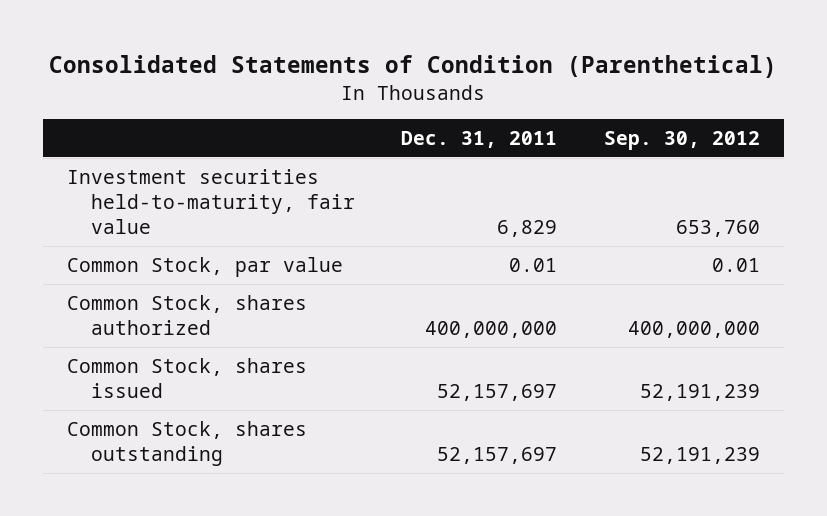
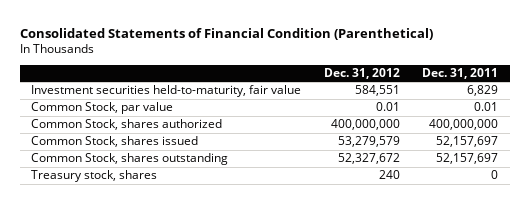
- Consolidated Statements of Condition (Parenthetical)
+ Consolidated Statements of Financial Condition (Parenthetical)
- | Dec. 31, 2011 | Sep. 30, 2012
+ | Dec. 31, 2012 | Dec. 31, 2011
+ Treasury stock, shares | 240 | 0

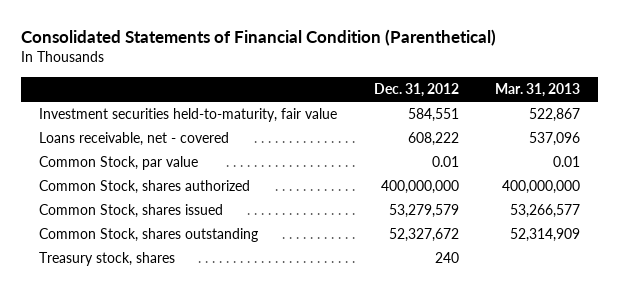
- | Dec. 31, 2012 | Dec. 31, 2011
+ | Dec. 31, 2012 | Mar. 31, 2013
+ Loans receivable, net - covered | 608,222 | 537,096

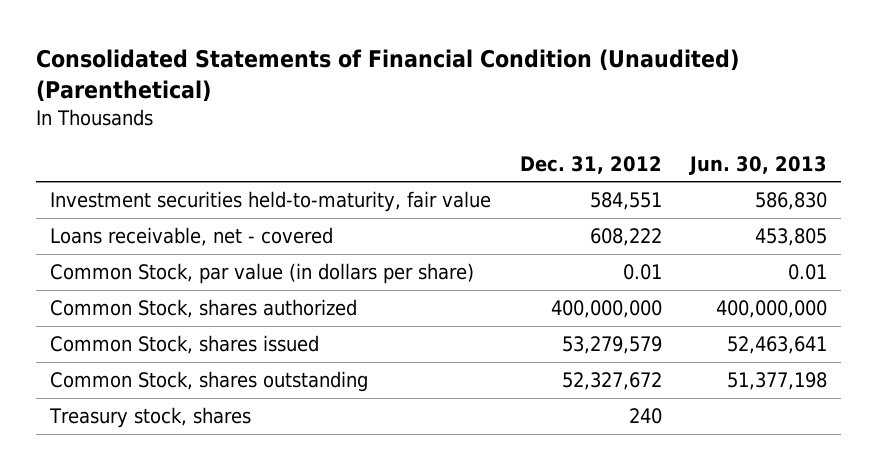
- Consolidated Statements of Financial Condition (Parenthetical)
+ Consolidated Statements of Financial Condition (Unaudited) (Parenthetical)
- | Dec. 31, 2012 | Mar. 31, 2013
+ | Dec. 31, 2012 | Jun. 30, 2013
- Common Stock, par value | 0.01 | 0.01
+ Common Stock, par value (in dollars per share) | 0.01 | 0.01

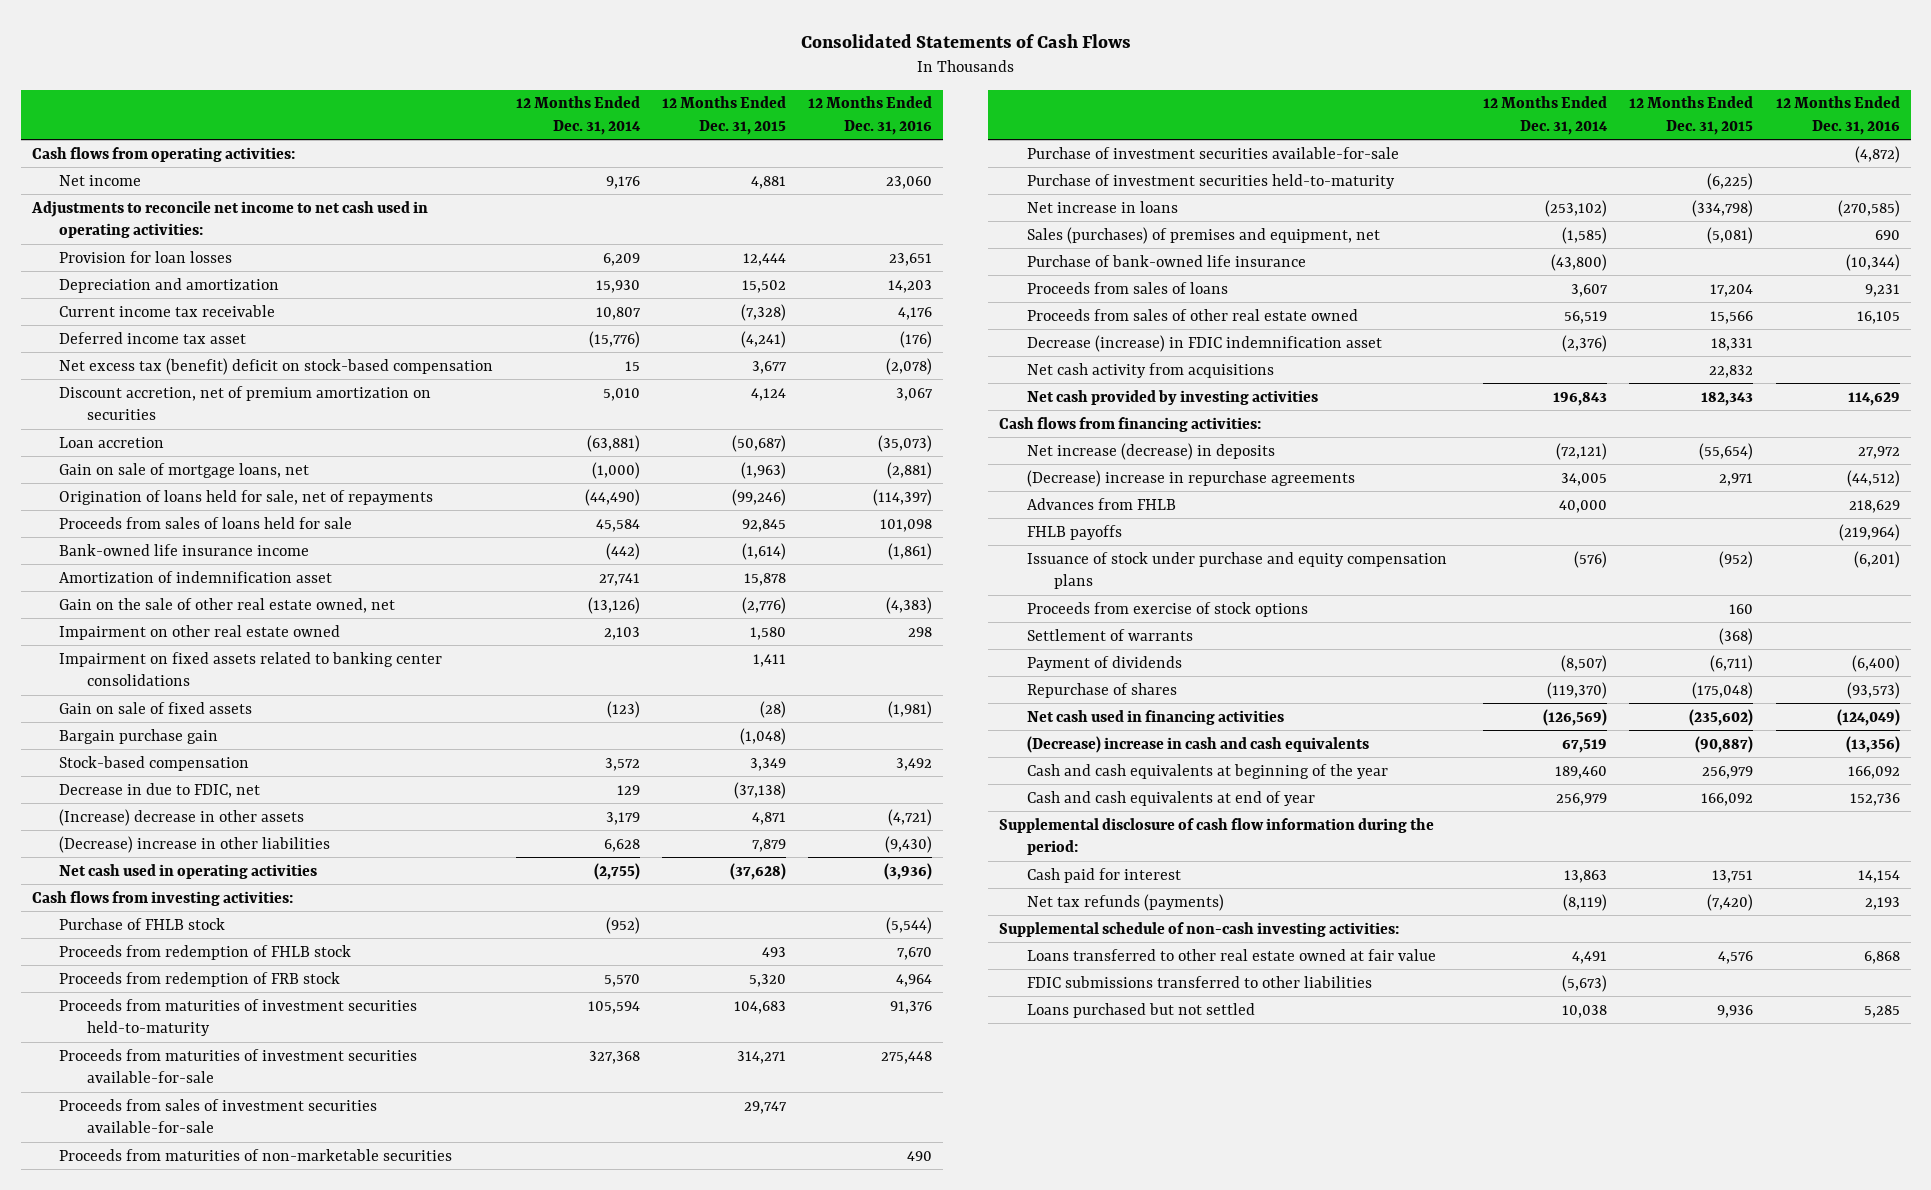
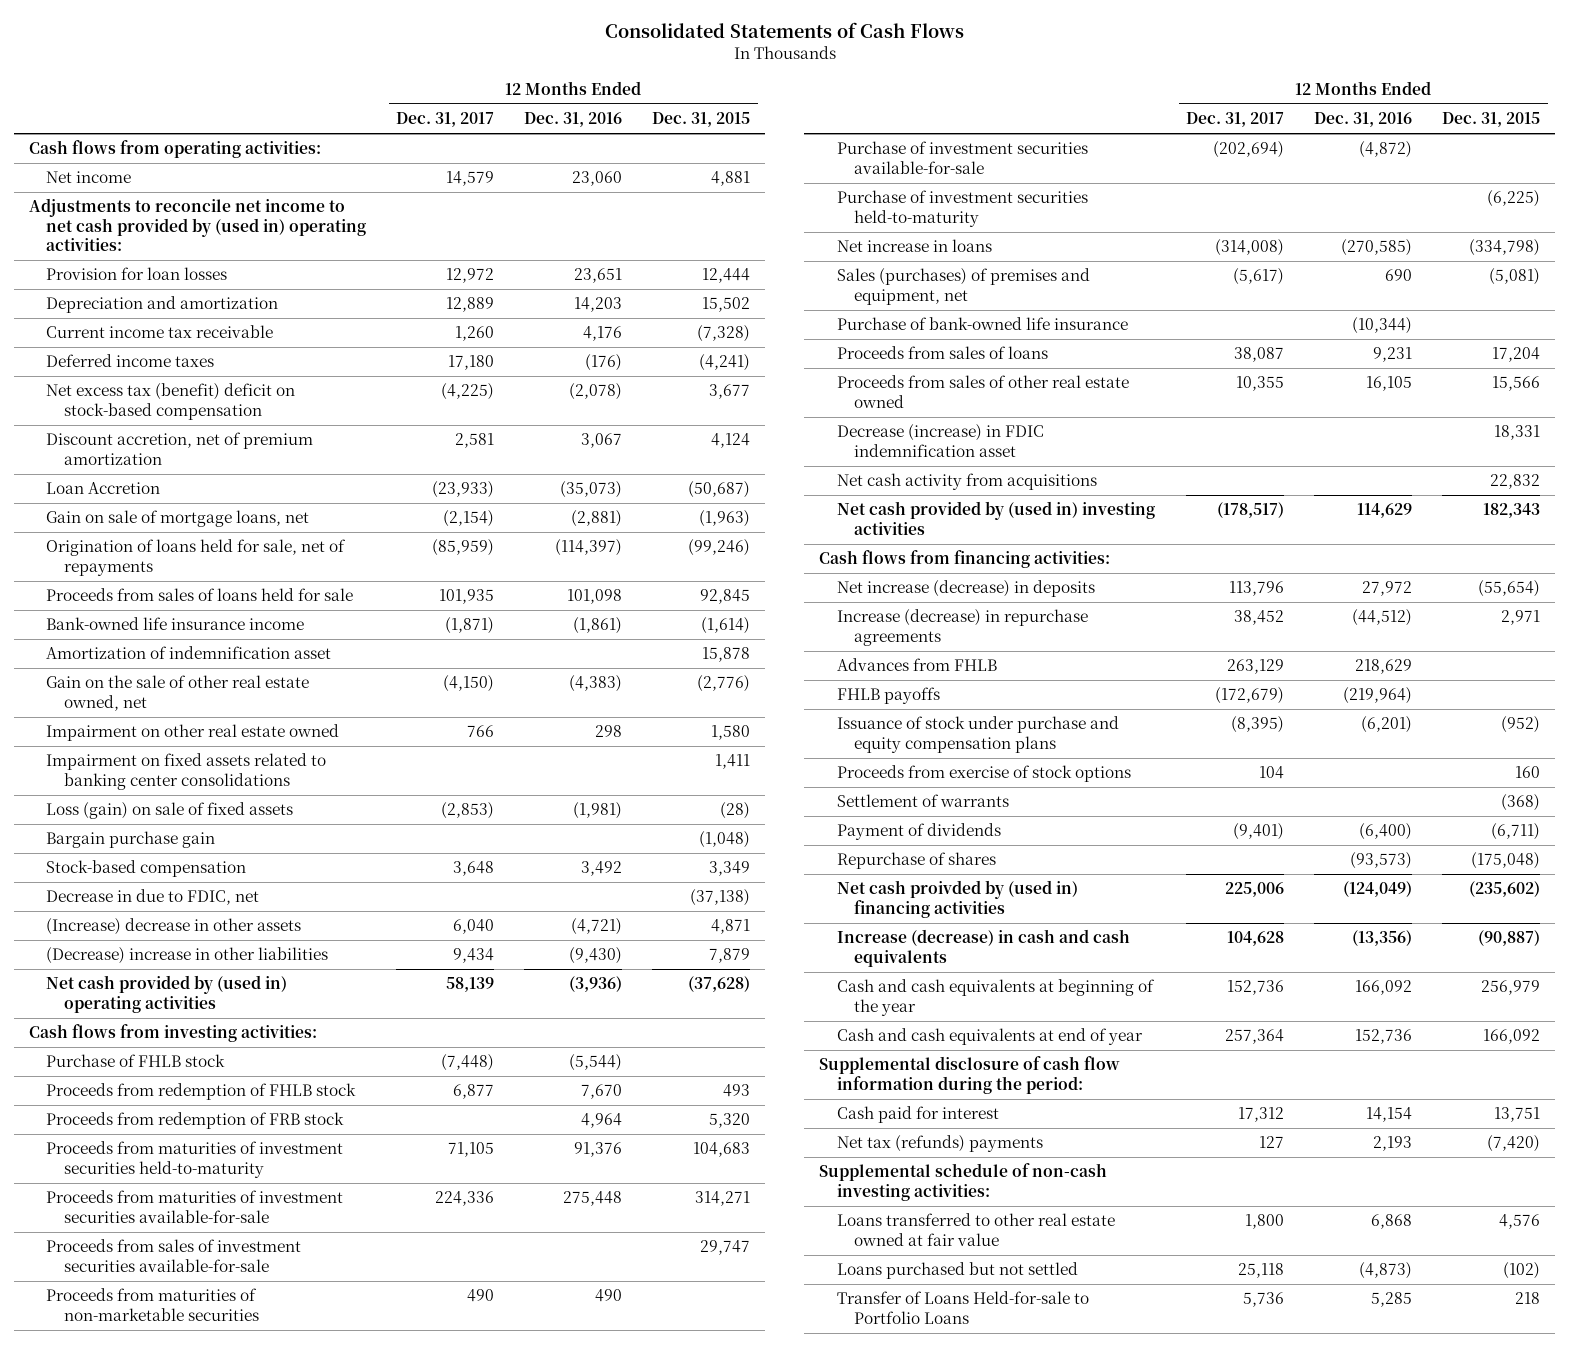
- | 12 Months Ended Dec. 31, 2014 | 12 Months Ended Dec. 31, 2015 | 12 Months Ended Dec. 31, 2016
+ | 12 Months Ended Dec. 31, 2017 | 12 Months Ended Dec. 31, 2016 | 12 Months Ended Dec. 31, 2015
- Adjustments to reconcile net income to net cash used in operating activities:
+ Adjustments to reconcile net income to net cash provided by (used in) operating activities:
- Deferred income tax asset | (15,776) | (4,241) | (176)
+ Deferred income taxes | 17,180 | (176) | (4,241)
- Discount accretion, net of premium amortization on securities | 5,010 | 4,124 | 3,067
- Loan accretion | (63,881) | (50,687) | (35,073)
+ Discount accretion, net of premium amortization | 2,581 | 3,067 | 4,124
+ Loan Accretion | (23,933) | (35,073) | (50,687)
- Gain on sale of fixed assets | (123) | (28) | (1,981)
+ Loss (gain) on sale of fixed assets | (2,853) | (1,981) | (28)
- Net cash used in operating activities | (2,755) | (37,628) | (3,936)
+ Net cash provided by (used in) operating activities | 58,139 | (3,936) | (37,628)
- Net cash provided by investing activities | 196,843 | 182,343 | 114,629
+ Net cash provided by (used in) investing activities | (178,517) | 114,629 | 182,343
- (Decrease) increase in repurchase agreements | 34,005 | 2,971 | (44,512)
+ Increase (decrease) in repurchase agreements | 38,452 | (44,512) | 2,971
- Net cash used in financing activities | (126,569) | (235,602) | (124,049)
- (Decrease) increase in cash and cash equivalents | 67,519 | (90,887) | (13,356)
+ Net cash proivded by (used in) financing activities | 225,006 | (124,049) | (235,602)
+ Increase (decrease) in cash and cash equivalents | 104,628 | (13,356) | (90,887)
- Net tax refunds (payments) | (8,119) | (7,420) | 2,193
+ Net tax (refunds) payments | 127 | 2,193 | (7,420)
- FDIC submissions transferred to other liabilities | (5,673) | |
- Loans purchased but not settled | 10,038 | 9,936 | 5,285
+ Loans purchased but not settled | 25,118 | (4,873) | (102)
+ Transfer of Loans Held-for-sale to Portfolio Loans | 5,736 | 5,285 | 218

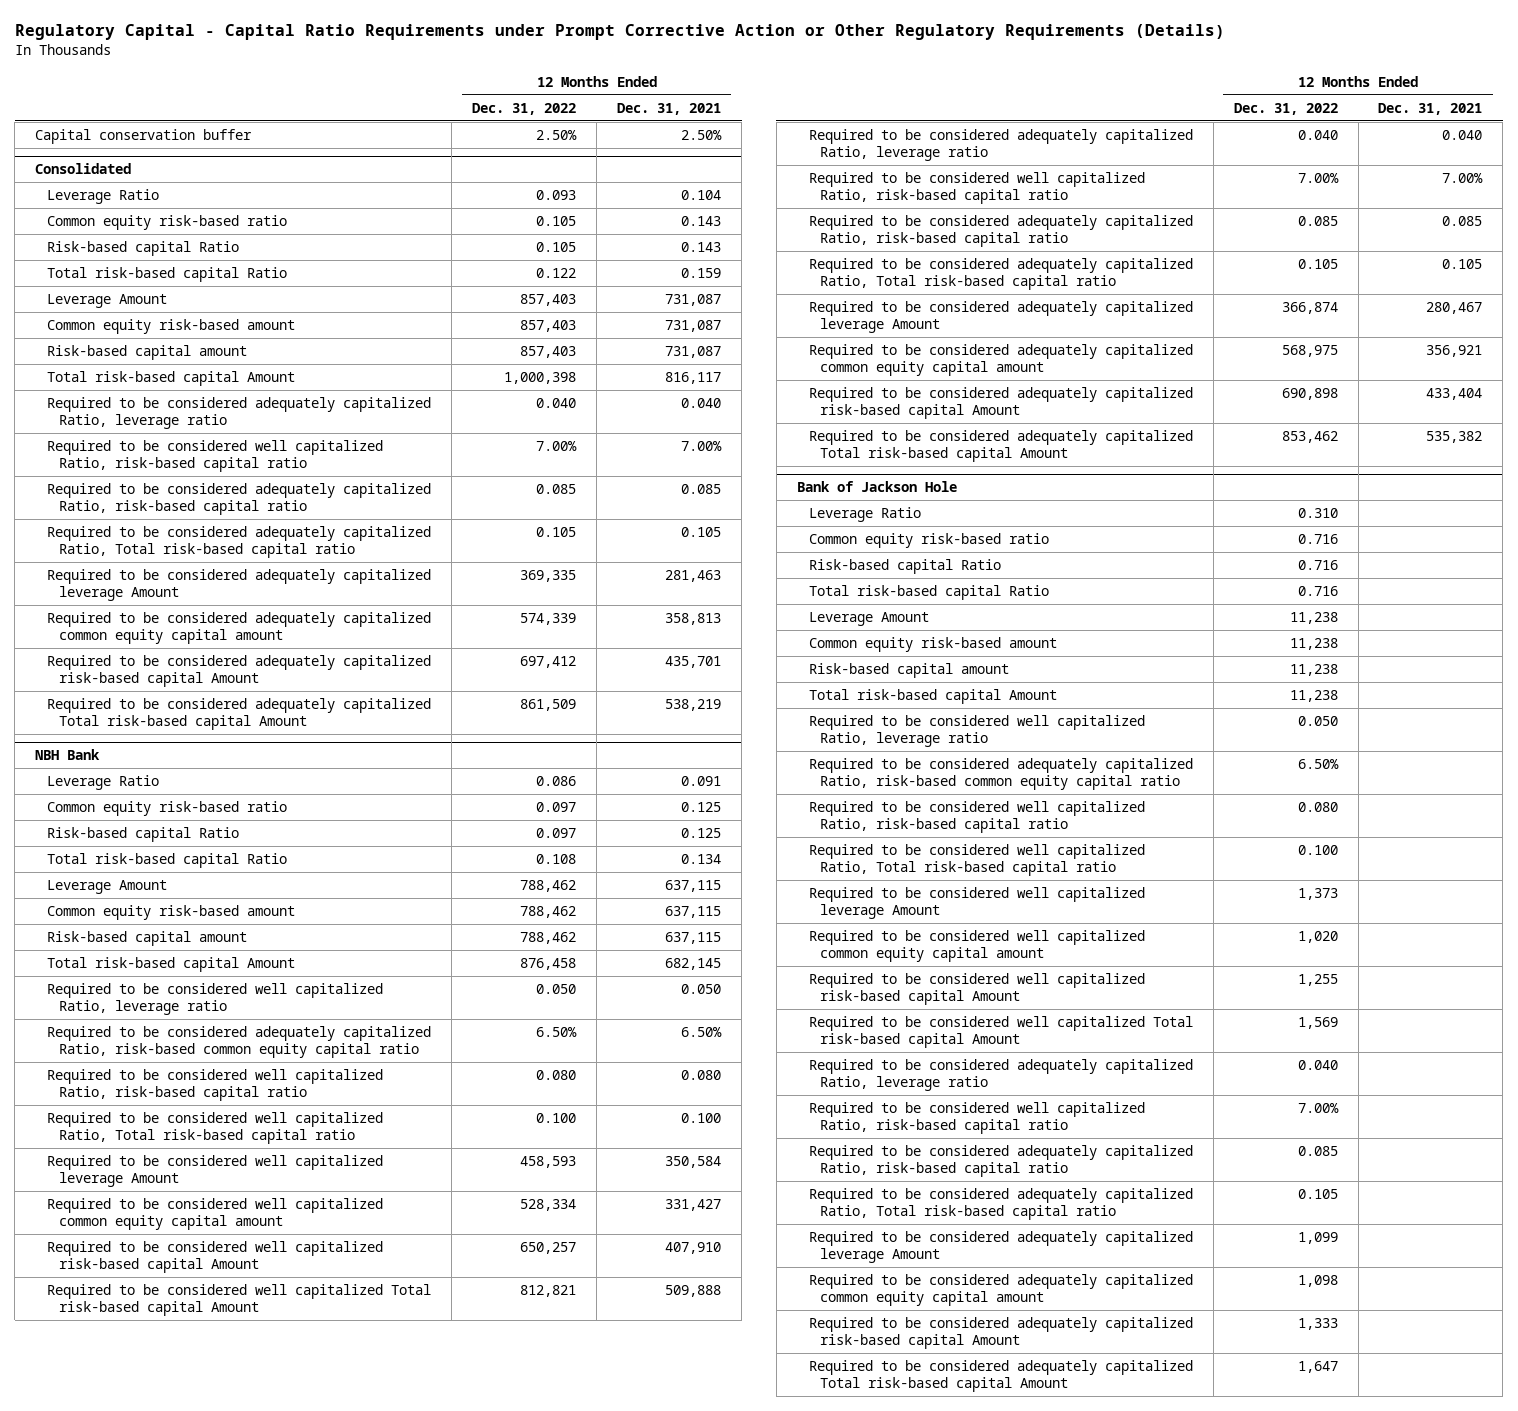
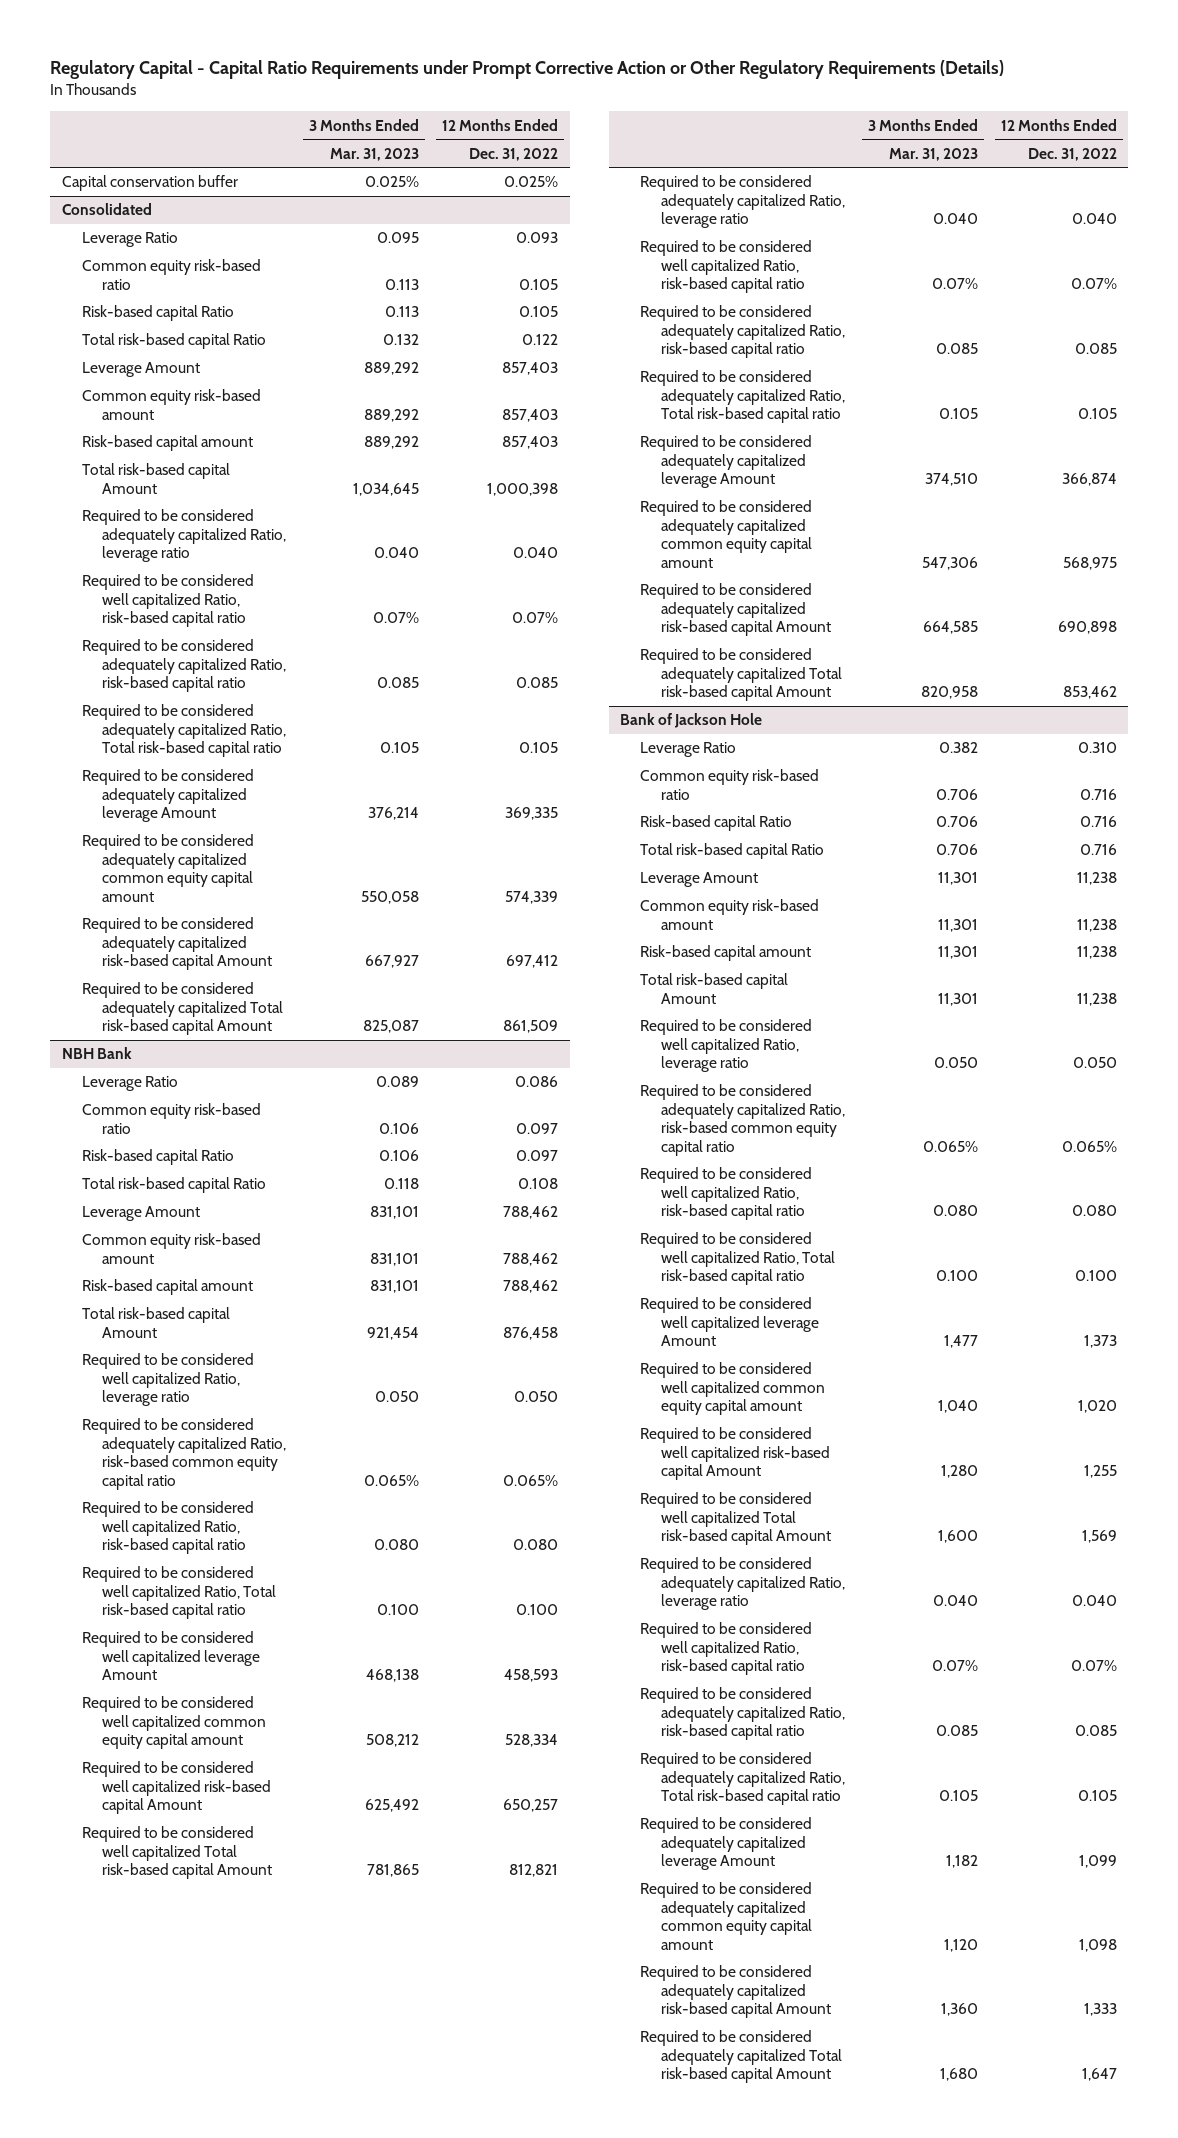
- | 12 Months Ended Dec. 31, 2022 | 12 Months Ended Dec. 31, 2021
+ | 3 Months Ended Mar. 31, 2023 | 12 Months Ended Dec. 31, 2022
- Capital conservation buffer | 2.50% | 2.50%
+ Capital conservation buffer | 0.025% | 0.025%
@ Consolidated
- Required to be considered well capitalized Ratio, risk-based capital ratio | 7.00% | 7.00%
+ Required to be considered well capitalized Ratio, risk-based capital ratio | 0.07% | 0.07%
@ NBH Bank
- Required to be considered adequately capitalized Ratio, risk-based common equity capital ratio | 6.50% | 6.50%
+ Required to be considered adequately capitalized Ratio, risk-based common equity capital ratio | 0.065% | 0.065%
- Required to be considered well capitalized Ratio, risk-based capital ratio | 7.00% | 7.00%
+ Required to be considered well capitalized Ratio, risk-based capital ratio | 0.07% | 0.07%
@ Bank of Jackson Hole
- Required to be considered adequately capitalized Ratio, risk-based common equity capital ratio | 6.50% |
+ Required to be considered adequately capitalized Ratio, risk-based common equity capital ratio | 0.065% | 0.065%
- Required to be considered well capitalized Ratio, risk-based capital ratio | 7.00% |
+ Required to be considered well capitalized Ratio, risk-based capital ratio | 0.07% | 0.07%

